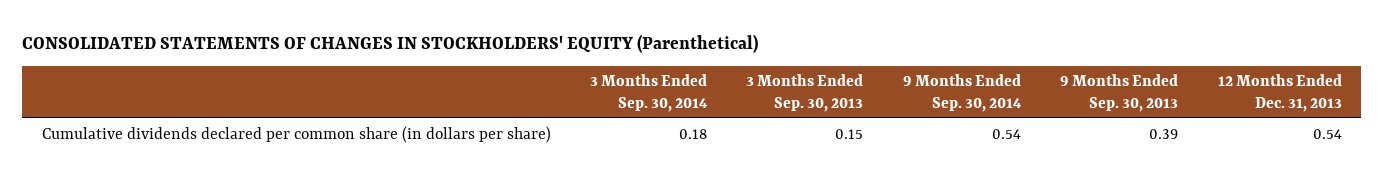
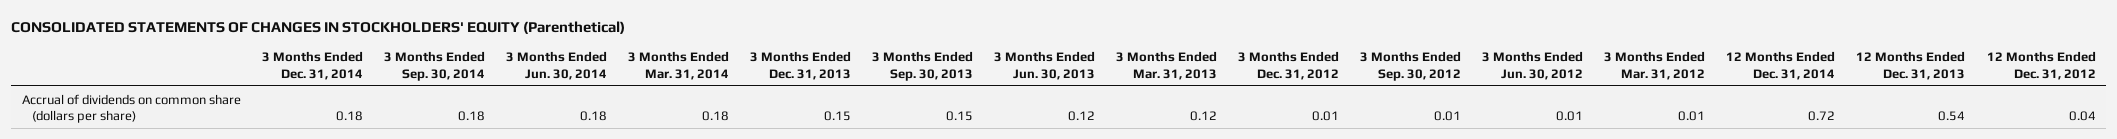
- | 3 Months Ended Sep. 30, 2014 | 3 Months Ended Sep. 30, 2013 | 9 Months Ended Sep. 30, 2014 | 9 Months Ended Sep. 30, 2013 | 12 Months Ended Dec. 31, 2013
+ | 3 Months Ended Dec. 31, 2014 | 3 Months Ended Sep. 30, 2014 | 3 Months Ended Jun. 30, 2014 | 3 Months Ended Mar. 31, 2014 | 3 Months Ended Dec. 31, 2013 | 3 Months Ended Sep. 30, 2013 | 3 Months Ended Jun. 30, 2013 | 3 Months Ended Mar. 31, 2013 | 3 Months Ended Dec. 31, 2012 | 3 Months Ended Sep. 30, 2012 | 3 Months Ended Jun. 30, 2012 | 3 Months Ended Mar. 31, 2012 | 12 Months Ended Dec. 31, 2014 | 12 Months Ended Dec. 31, 2013 | 12 Months Ended Dec. 31, 2012
- Cumulative dividends declared per common share (in dollars per share) | 0.18 | 0.15 | 0.54 | 0.39 | 0.54
+ Accrual of dividends on common share (dollars per share) | 0.18 | 0.18 | 0.18 | 0.18 | 0.15 | 0.15 | 0.12 | 0.12 | 0.01 | 0.01 | 0.01 | 0.01 | 0.72 | 0.54 | 0.04

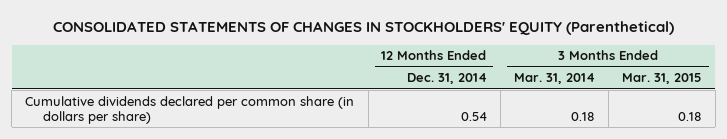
- | 3 Months Ended Dec. 31, 2014 | 3 Months Ended Sep. 30, 2014 | 3 Months Ended Jun. 30, 2014 | 3 Months Ended Mar. 31, 2014 | 3 Months Ended Dec. 31, 2013 | 3 Months Ended Sep. 30, 2013 | 3 Months Ended Jun. 30, 2013 | 3 Months Ended Mar. 31, 2013 | 3 Months Ended Dec. 31, 2012 | 3 Months Ended Sep. 30, 2012 | 3 Months Ended Jun. 30, 2012 | 3 Months Ended Mar. 31, 2012 | 12 Months Ended Dec. 31, 2014 | 12 Months Ended Dec. 31, 2013 | 12 Months Ended Dec. 31, 2012
+ | 12 Months Ended Dec. 31, 2014 | 3 Months Ended Mar. 31, 2014 | 3 Months Ended Mar. 31, 2015
- Accrual of dividends on common share (dollars per share) | 0.18 | 0.18 | 0.18 | 0.18 | 0.15 | 0.15 | 0.12 | 0.12 | 0.01 | 0.01 | 0.01 | 0.01 | 0.72 | 0.54 | 0.04
+ Cumulative dividends declared per common share (in dollars per share) | 0.54 | 0.18 | 0.18

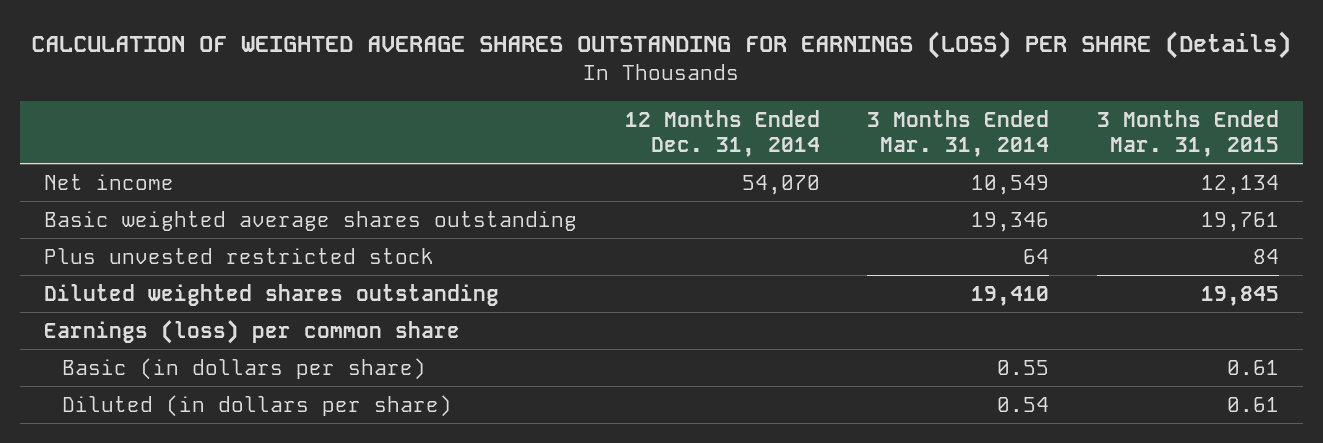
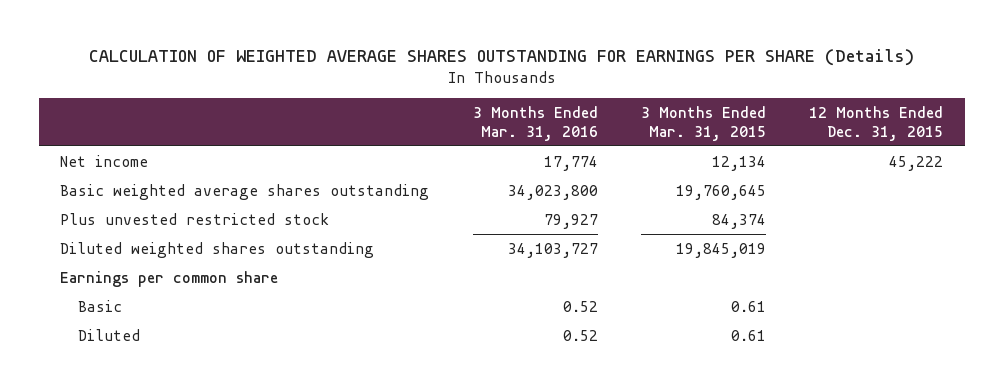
- CALCULATION OF WEIGHTED AVERAGE SHARES OUTSTANDING FOR EARNINGS (LOSS) PER SHARE (Details)
+ CALCULATION OF WEIGHTED AVERAGE SHARES OUTSTANDING FOR EARNINGS PER SHARE (Details)
- | 12 Months Ended Dec. 31, 2014 | 3 Months Ended Mar. 31, 2014 | 3 Months Ended Mar. 31, 2015
+ | 3 Months Ended Mar. 31, 2016 | 3 Months Ended Mar. 31, 2015 | 12 Months Ended Dec. 31, 2015
- Basic weighted average shares outstanding | | 19,346 | 19,761
- Plus unvested restricted stock | | 64 | 84
- Diluted weighted shares outstanding | | 19,410 | 19,845
- Earnings (loss) per common share
- Basic (in dollars per share) | | 0.55 | 0.61
- Diluted (in dollars per share) | | 0.54 | 0.61
+ Basic weighted average shares outstanding | 34,023,800 | 19,760,645 |
+ Plus unvested restricted stock | 79,927 | 84,374 |
+ Diluted weighted shares outstanding | 34,103,727 | 19,845,019 |
+ Earnings per common share
+ Basic | 0.52 | 0.61 |
+ Diluted | 0.52 | 0.61 |

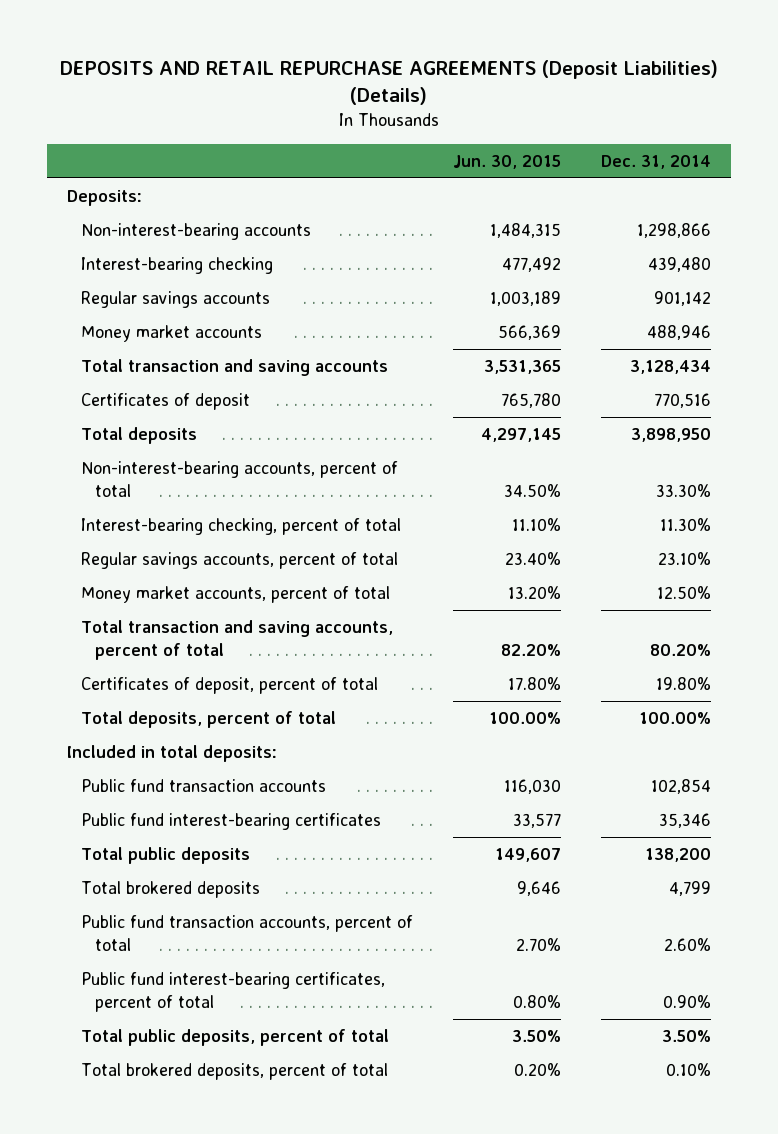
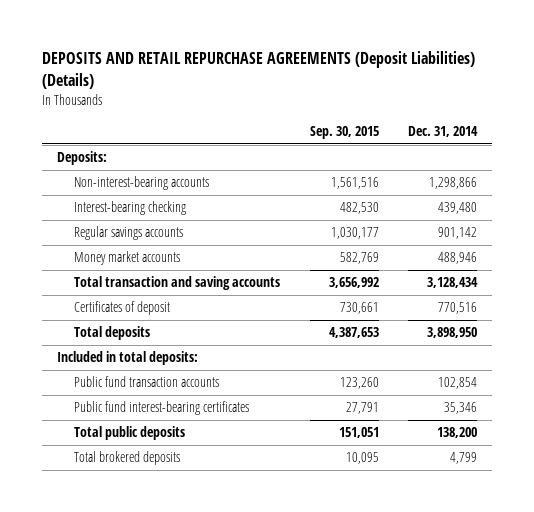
- | Jun. 30, 2015 | Dec. 31, 2014
+ | Sep. 30, 2015 | Dec. 31, 2014
- Non-interest-bearing accounts, percent of total | 34.50% | 33.30%
- Interest-bearing checking, percent of total | 11.10% | 11.30%
- Regular savings accounts, percent of total | 23.40% | 23.10%
- Money market accounts, percent of total | 13.20% | 12.50%
- Total transaction and saving accounts, percent of total | 82.20% | 80.20%
- Certificates of deposit, percent of total | 17.80% | 19.80%
- Total deposits, percent of total | 100.00% | 100.00%
- Public fund transaction accounts, percent of total | 2.70% | 2.60%
- Public fund interest-bearing certificates, percent of total | 0.80% | 0.90%
- Total public deposits, percent of total | 3.50% | 3.50%
- Total brokered deposits, percent of total | 0.20% | 0.10%

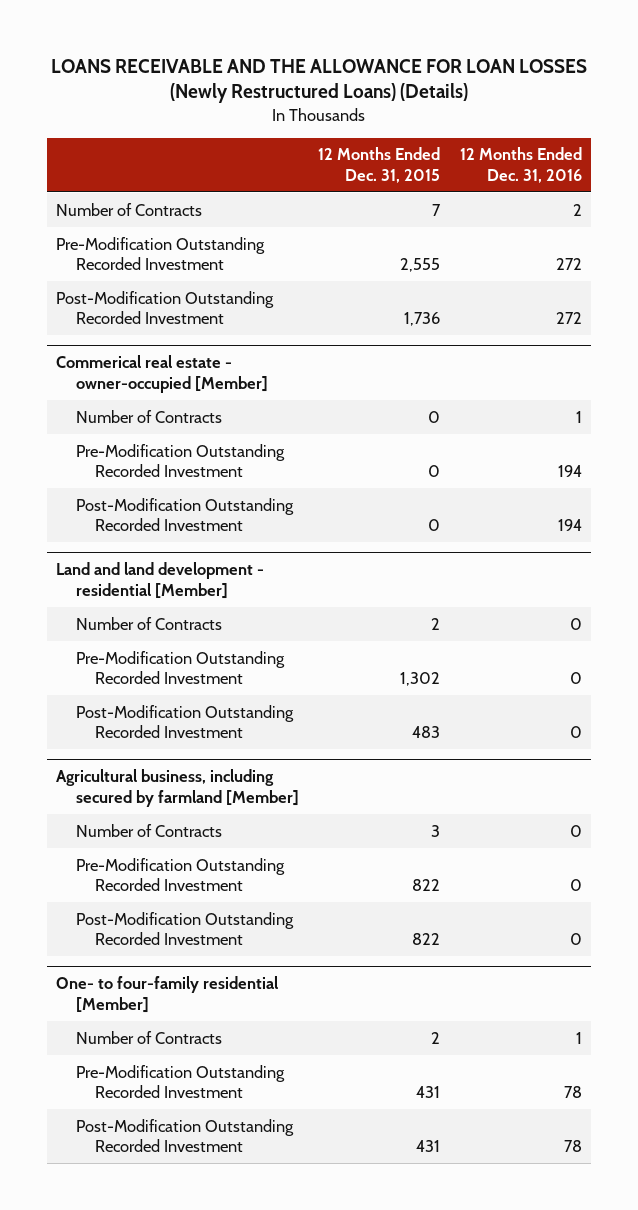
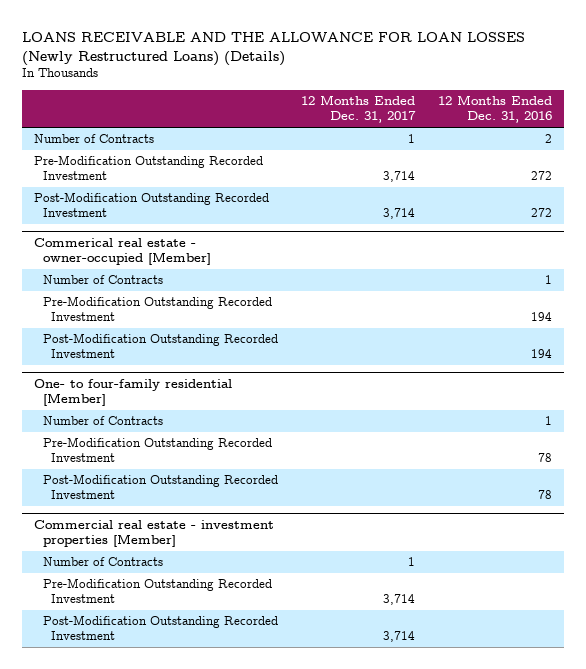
- | 12 Months Ended Dec. 31, 2015 | 12 Months Ended Dec. 31, 2016
+ | 12 Months Ended Dec. 31, 2017 | 12 Months Ended Dec. 31, 2016
- Land and land development - residential [Member]
- Number of Contracts | 2 | 0
- Pre-Modification Outstanding Recorded Investment | 1,302 | 0
- Post-Modification Outstanding Recorded Investment | 483 | 0
- Agricultural business, including secured by farmland [Member]
- Number of Contracts | 3 | 0
- Pre-Modification Outstanding Recorded Investment | 822 | 0
- Post-Modification Outstanding Recorded Investment | 822 | 0
+ Commercial real estate - investment properties [Member]
+ Number of Contracts | 1 |
+ Pre-Modification Outstanding Recorded Investment | 3,714 |
+ Post-Modification Outstanding Recorded Investment | 3,714 |

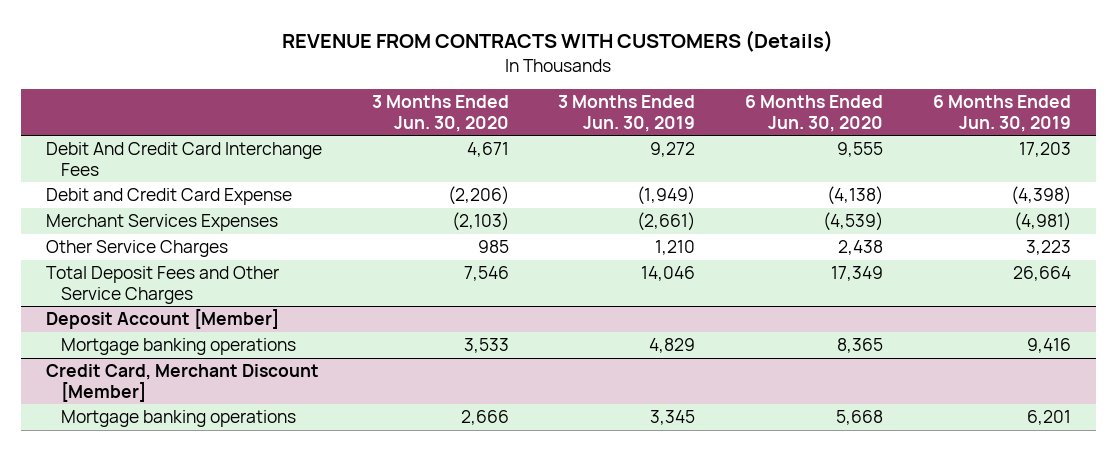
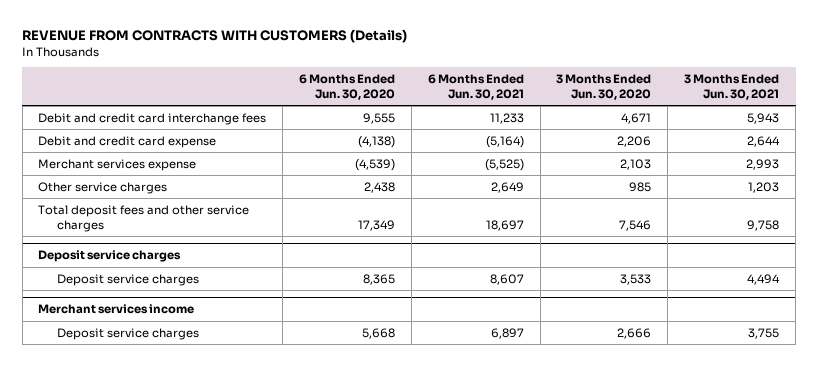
- | 3 Months Ended Jun. 30, 2020 | 3 Months Ended Jun. 30, 2019 | 6 Months Ended Jun. 30, 2020 | 6 Months Ended Jun. 30, 2019
+ | 6 Months Ended Jun. 30, 2020 | 6 Months Ended Jun. 30, 2021 | 3 Months Ended Jun. 30, 2020 | 3 Months Ended Jun. 30, 2021
- Debit And Credit Card Interchange Fees | 4,671 | 9,272 | 9,555 | 17,203
- Debit and Credit Card Expense | (2,206) | (1,949) | (4,138) | (4,398)
- Merchant Services Expenses | (2,103) | (2,661) | (4,539) | (4,981)
- Other Service Charges | 985 | 1,210 | 2,438 | 3,223
- Total Deposit Fees and Other Service Charges | 7,546 | 14,046 | 17,349 | 26,664
- Deposit Account [Member]
- Mortgage banking operations | 3,533 | 4,829 | 8,365 | 9,416
- Credit Card, Merchant Discount [Member]
- Mortgage banking operations | 2,666 | 3,345 | 5,668 | 6,201
+ Debit and credit card interchange fees | 9,555 | 11,233 | 4,671 | 5,943
+ Debit and credit card expense | (4,138) | (5,164) | 2,206 | 2,644
+ Merchant services expense | (4,539) | (5,525) | 2,103 | 2,993
+ Other service charges | 2,438 | 2,649 | 985 | 1,203
+ Total deposit fees and other service charges | 17,349 | 18,697 | 7,546 | 9,758
+ Deposit service charges
+ Deposit service charges | 8,365 | 8,607 | 3,533 | 4,494
+ Merchant services income
+ Deposit service charges | 5,668 | 6,897 | 2,666 | 3,755

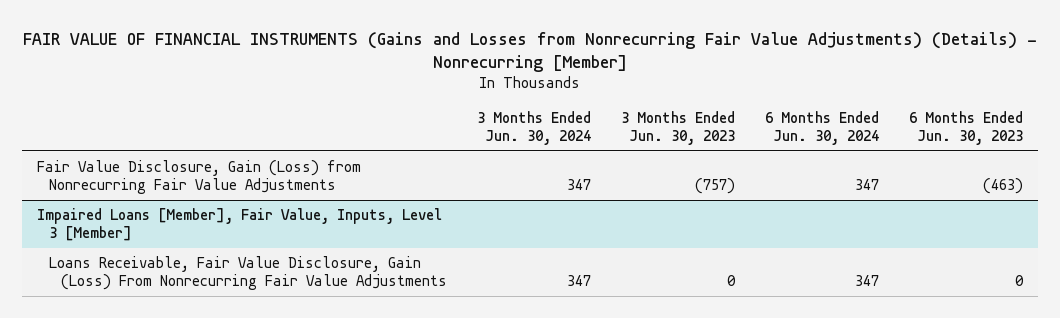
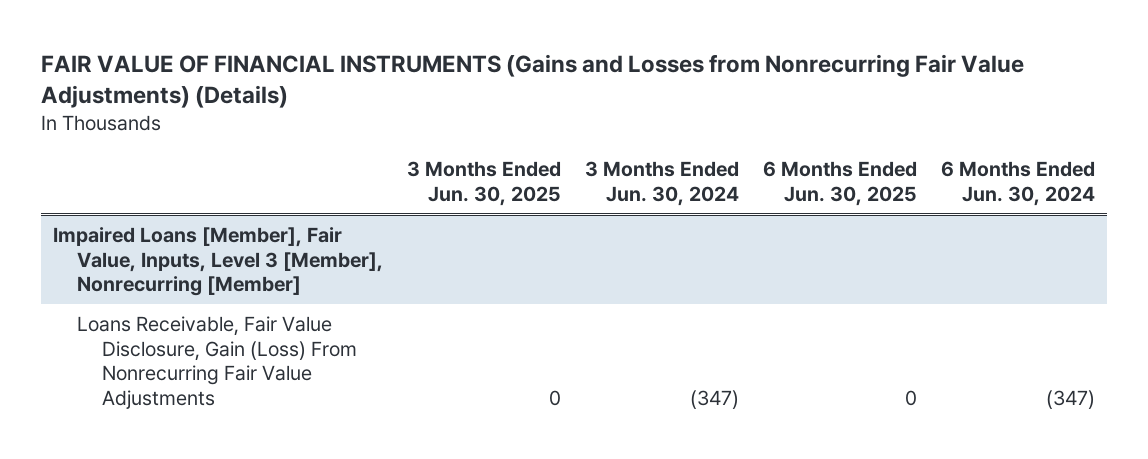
- FAIR VALUE OF FINANCIAL INSTRUMENTS (Gains and Losses from Nonrecurring Fair Value Adjustments) (Details) - Nonrecurring [Member]
+ FAIR VALUE OF FINANCIAL INSTRUMENTS (Gains and Losses from Nonrecurring Fair Value Adjustments) (Details)
- | 3 Months Ended Jun. 30, 2024 | 3 Months Ended Jun. 30, 2023 | 6 Months Ended Jun. 30, 2024 | 6 Months Ended Jun. 30, 2023
+ | 3 Months Ended Jun. 30, 2025 | 3 Months Ended Jun. 30, 2024 | 6 Months Ended Jun. 30, 2025 | 6 Months Ended Jun. 30, 2024
- Fair Value Disclosure, Gain (Loss) from Nonrecurring Fair Value Adjustments | 347 | (757) | 347 | (463)
- Impaired Loans [Member], Fair Value, Inputs, Level 3 [Member]
- Loans Receivable, Fair Value Disclosure, Gain (Loss) From Nonrecurring Fair Value Adjustments | 347 | 0 | 347 | 0
+ Impaired Loans [Member], Fair Value, Inputs, Level 3 [Member], Nonrecurring [Member]
+ Loans Receivable, Fair Value Disclosure, Gain (Loss) From Nonrecurring Fair Value Adjustments | 0 | (347) | 0 | (347)

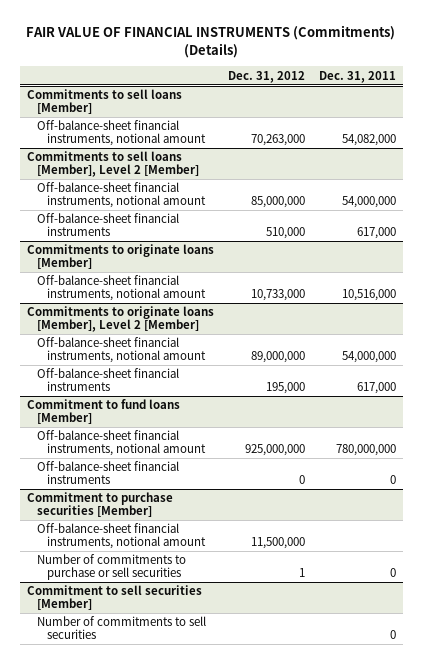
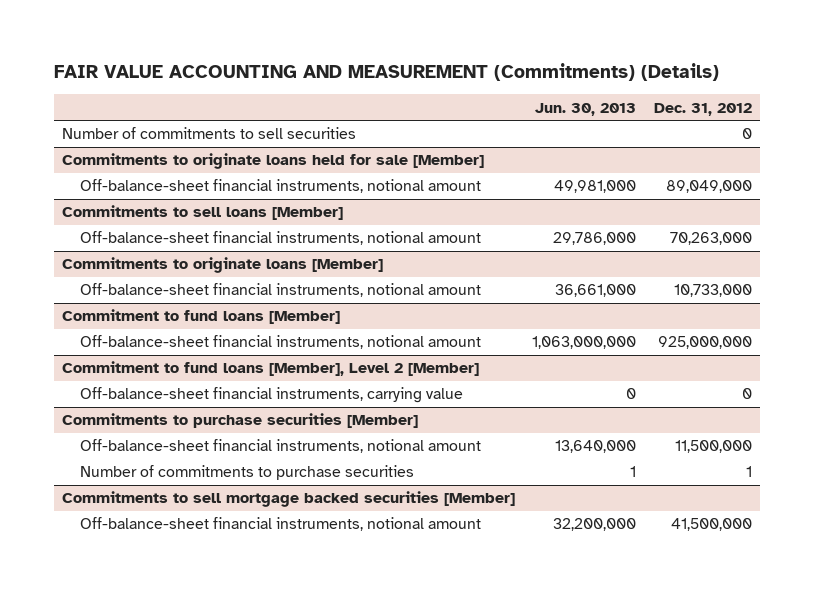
- FAIR VALUE OF FINANCIAL INSTRUMENTS (Commitments) (Details)
+ FAIR VALUE ACCOUNTING AND MEASUREMENT (Commitments) (Details)
- | Dec. 31, 2012 | Dec. 31, 2011
+ | Jun. 30, 2013 | Dec. 31, 2012
+ Number of commitments to sell securities | | 0
+ Commitments to originate loans held for sale [Member]
+ Off-balance-sheet financial instruments, notional amount | 49,981,000 | 89,049,000
- Commitments to sell loans [Member], Level 2 [Member]
- Off-balance-sheet financial instruments, notional amount | 85,000,000 | 54,000,000
- Off-balance-sheet financial instruments | 510,000 | 617,000
- Commitments to originate loans [Member], Level 2 [Member]
- Off-balance-sheet financial instruments, notional amount | 89,000,000 | 54,000,000
- Off-balance-sheet financial instruments | 195,000 | 617,000
@ Commitment to fund loans [Member]
- Off-balance-sheet financial instruments | 0 | 0
- Commitment to purchase securities [Member]
+ Commitment to fund loans [Member], Level 2 [Member]
+ Off-balance-sheet financial instruments, carrying value | 0 | 0
+ Commitments to purchase securities [Member]
- Number of commitments to purchase or sell securities | 1 | 0
- Commitment to sell securities [Member]
- Number of commitments to sell securities | | 0
+ Number of commitments to purchase securities | 1 | 1
+ Commitments to sell mortgage backed securities [Member]
+ Off-balance-sheet financial instruments, notional amount | 32,200,000 | 41,500,000

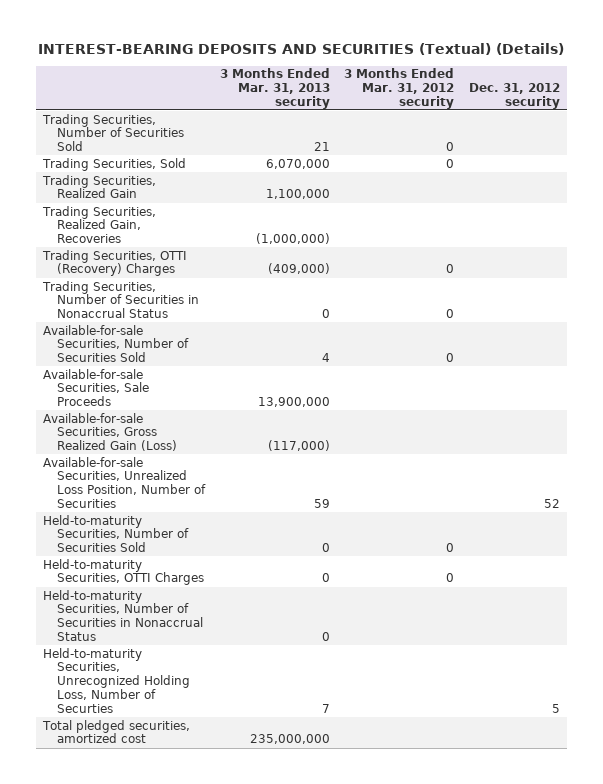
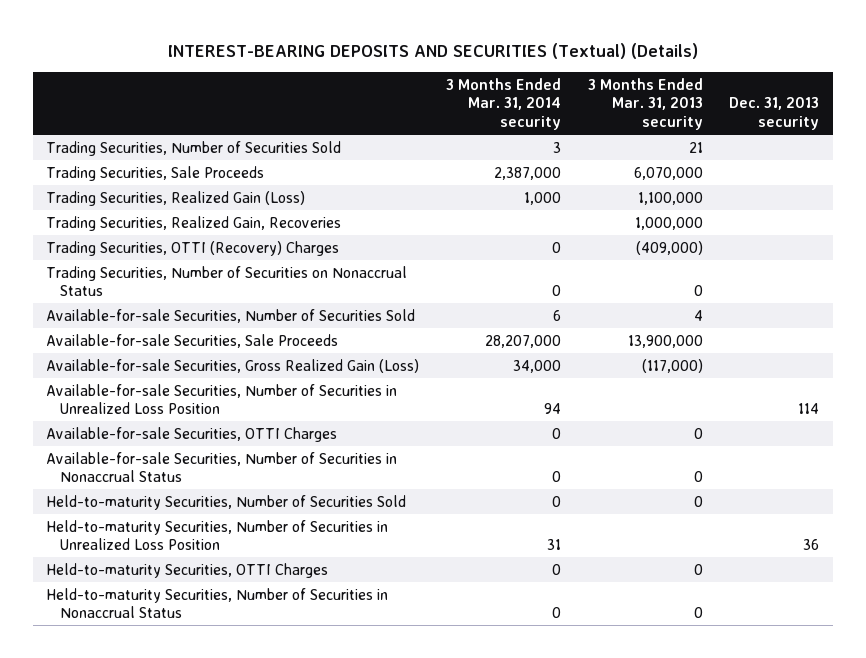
- | 3 Months Ended Mar. 31, 2013 security | 3 Months Ended Mar. 31, 2012 security | Dec. 31, 2012 security
+ | 3 Months Ended Mar. 31, 2014 security | 3 Months Ended Mar. 31, 2013 security | Dec. 31, 2013 security
- Trading Securities, Sold | 6,070,000 | 0 |
- Trading Securities, Realized Gain | 1,100,000 | |
- Trading Securities, Realized Gain, Recoveries | (1,000,000) | |
+ Trading Securities, Sale Proceeds | 2,387,000 | 6,070,000 |
+ Trading Securities, Realized Gain (Loss) | 1,000 | 1,100,000 |
+ Trading Securities, Realized Gain, Recoveries | | 1,000,000 |
- Trading Securities, Number of Securities in Nonaccrual Status | 0 | 0 |
+ Trading Securities, Number of Securities on Nonaccrual Status | 0 | 0 |
- Available-for-sale Securities, Unrealized Loss Position, Number of Securities | 59 | | 52
+ Available-for-sale Securities, Number of Securities in Unrealized Loss Position | 94 | | 114
+ Available-for-sale Securities, OTTI Charges | 0 | 0 |
+ Available-for-sale Securities, Number of Securities in Nonaccrual Status | 0 | 0 |
+ Held-to-maturity Securities, Number of Securities in Unrealized Loss Position | 31 | | 36
- Held-to-maturity Securities, Unrecognized Holding Loss, Number of Securties | 7 | | 5
- Total pledged securities, amortized cost | 235,000,000 | |

